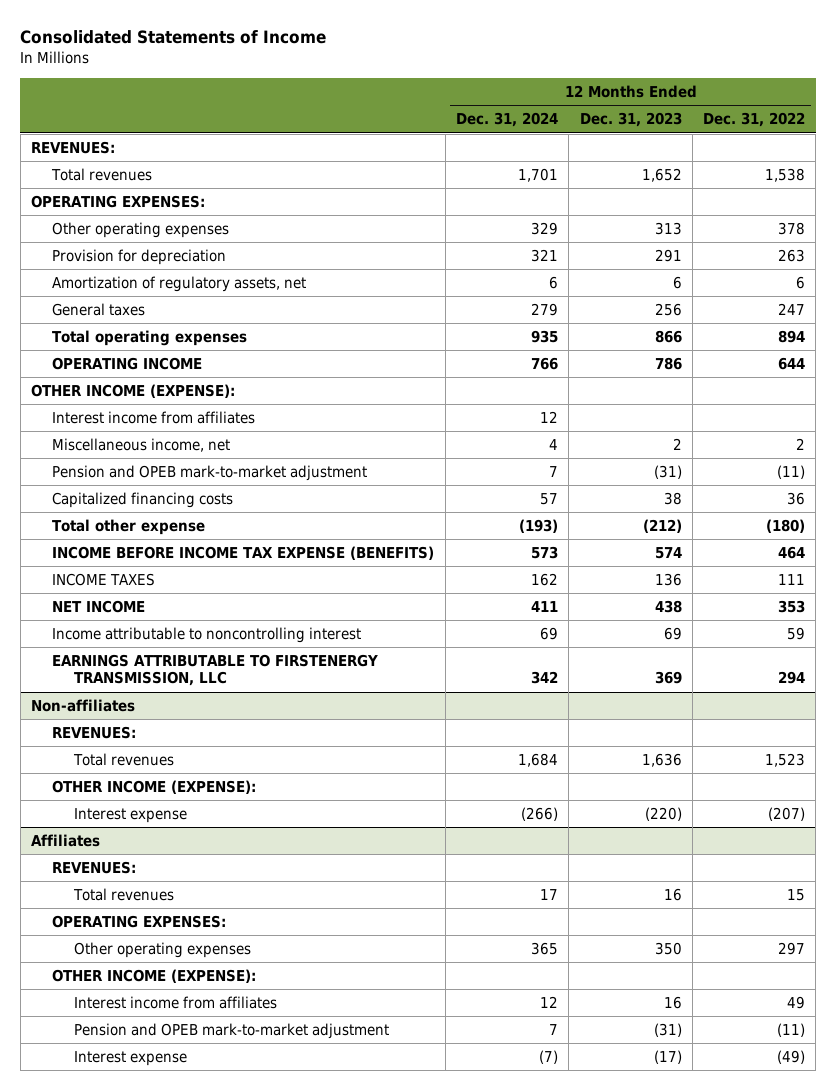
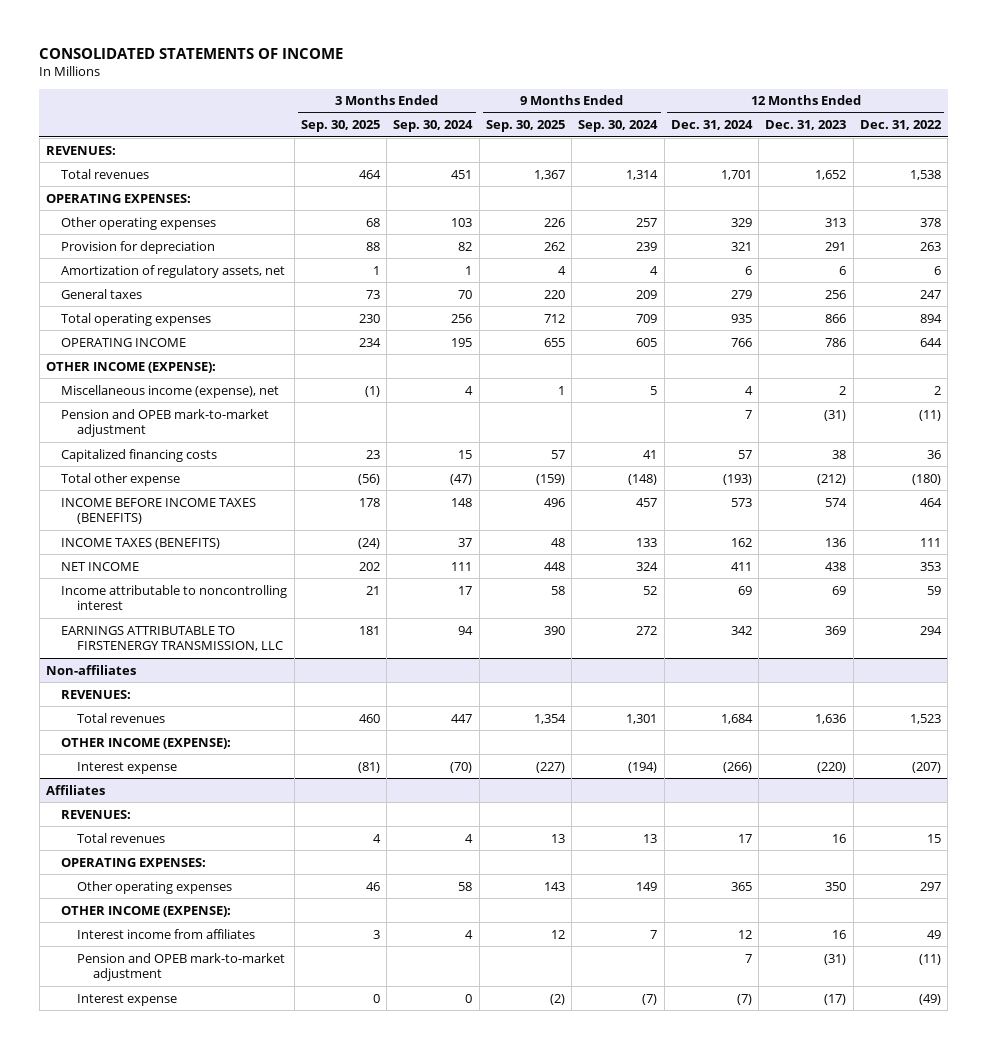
- Consolidated Statements of Income
+ CONSOLIDATED STATEMENTS OF INCOME
- | 12 Months Ended Dec. 31, 2024 | 12 Months Ended Dec. 31, 2023 | 12 Months Ended Dec. 31, 2022
+ | 3 Months Ended Sep. 30, 2025 | 3 Months Ended Sep. 30, 2024 | 9 Months Ended Sep. 30, 2025 | 9 Months Ended Sep. 30, 2024 | 12 Months Ended Dec. 31, 2024 | 12 Months Ended Dec. 31, 2023 | 12 Months Ended Dec. 31, 2022
- Interest income from affiliates | 12 | |
- Miscellaneous income, net | 4 | 2 | 2
+ Miscellaneous income (expense), net | (1) | 4 | 1 | 5 | 4 | 2 | 2
- INCOME BEFORE INCOME TAX EXPENSE (BENEFITS) | 573 | 574 | 464
- INCOME TAXES | 162 | 136 | 111
+ INCOME BEFORE INCOME TAXES (BENEFITS) | 178 | 148 | 496 | 457 | 573 | 574 | 464
+ INCOME TAXES (BENEFITS) | (24) | 37 | 48 | 133 | 162 | 136 | 111

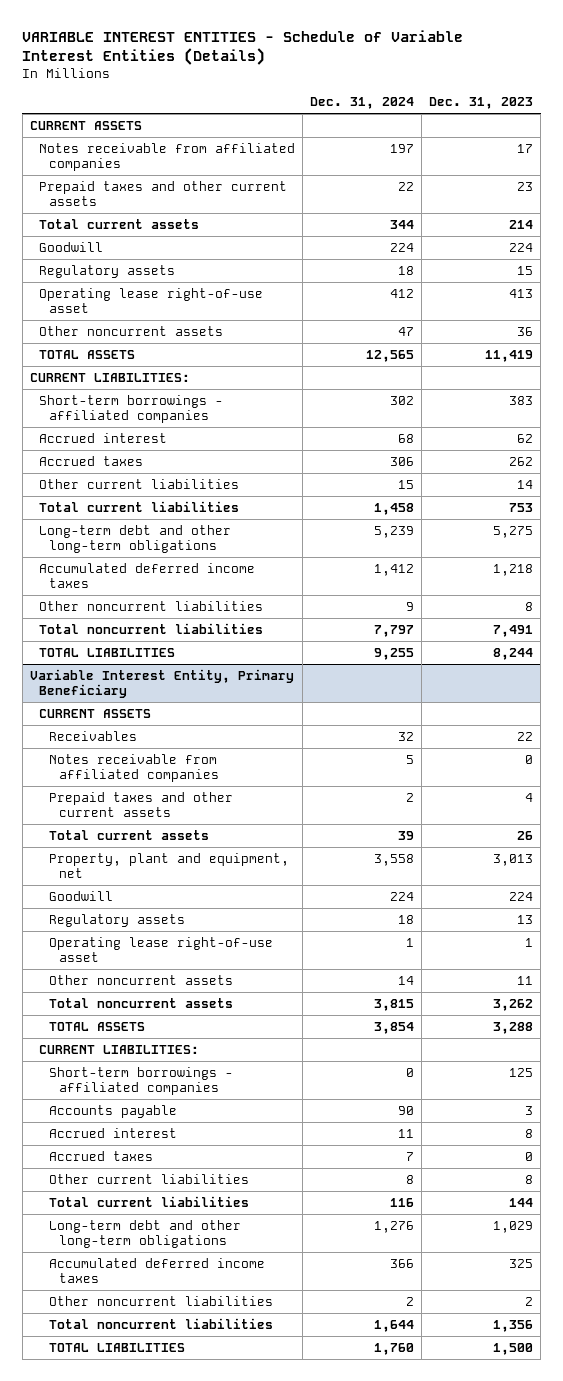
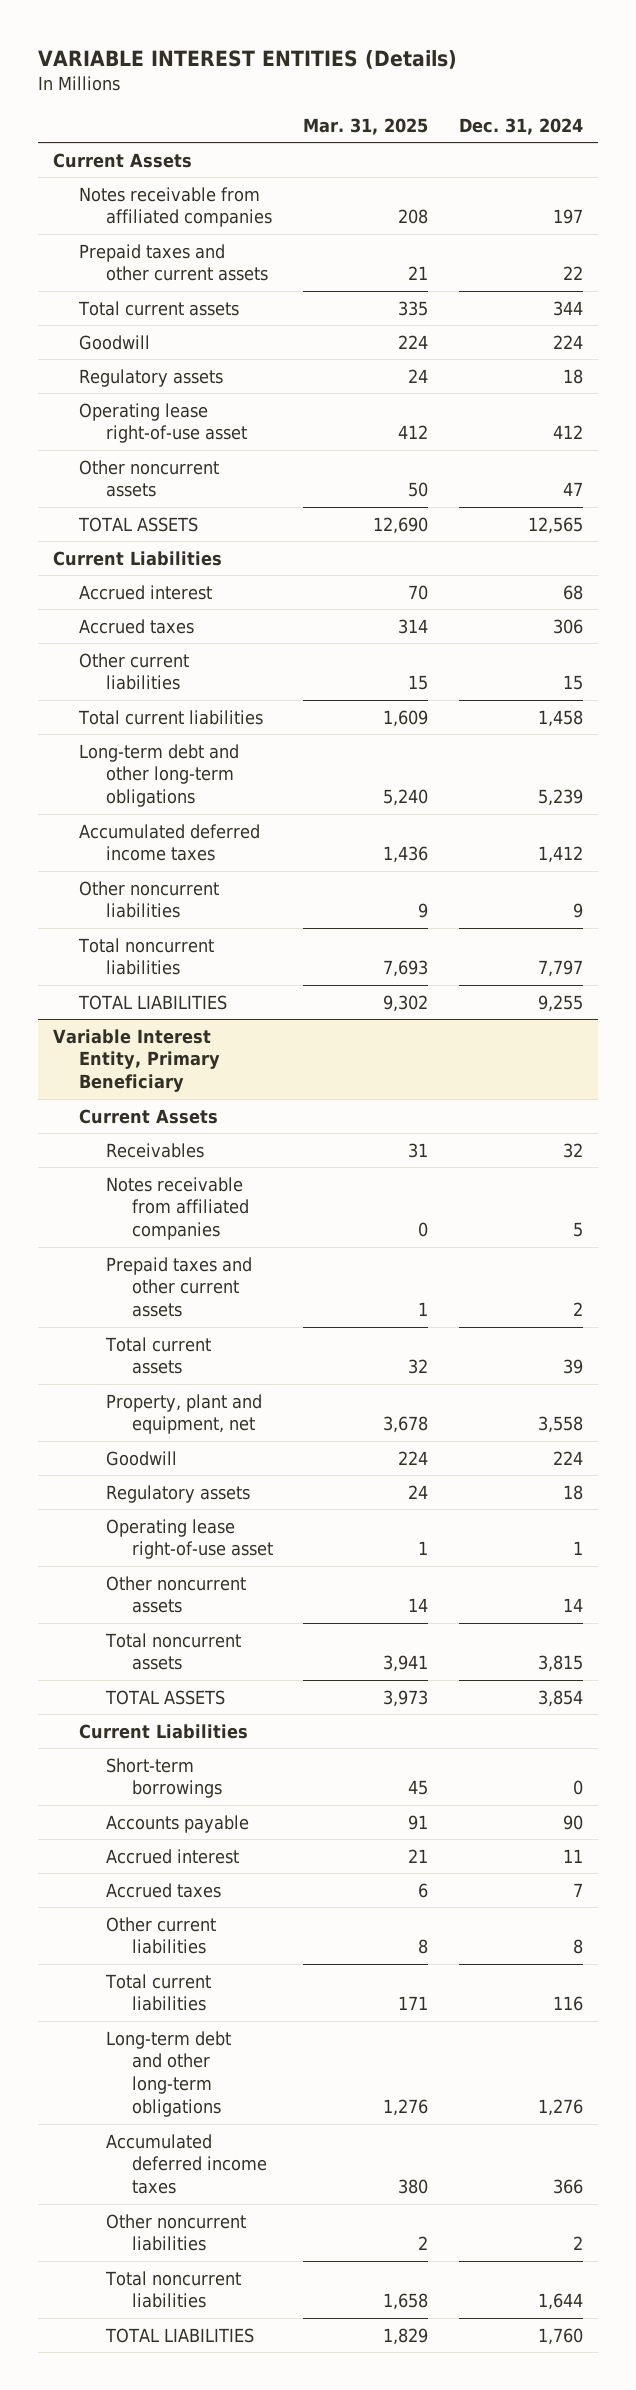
- VARIABLE INTEREST ENTITIES - Schedule of Variable Interest Entities (Details)
+ VARIABLE INTEREST ENTITIES (Details)
- | Dec. 31, 2024 | Dec. 31, 2023
+ | Mar. 31, 2025 | Dec. 31, 2024
- CURRENT ASSETS
+ Current Assets
- CURRENT LIABILITIES:
- Short-term borrowings - affiliated companies | 302 | 383
+ Current Liabilities
@ Variable Interest Entity, Primary Beneficiary
- CURRENT ASSETS
+ Current Assets
- CURRENT LIABILITIES:
- Short-term borrowings - affiliated companies | 0 | 125
+ Current Liabilities
+ Short-term borrowings | 45 | 0

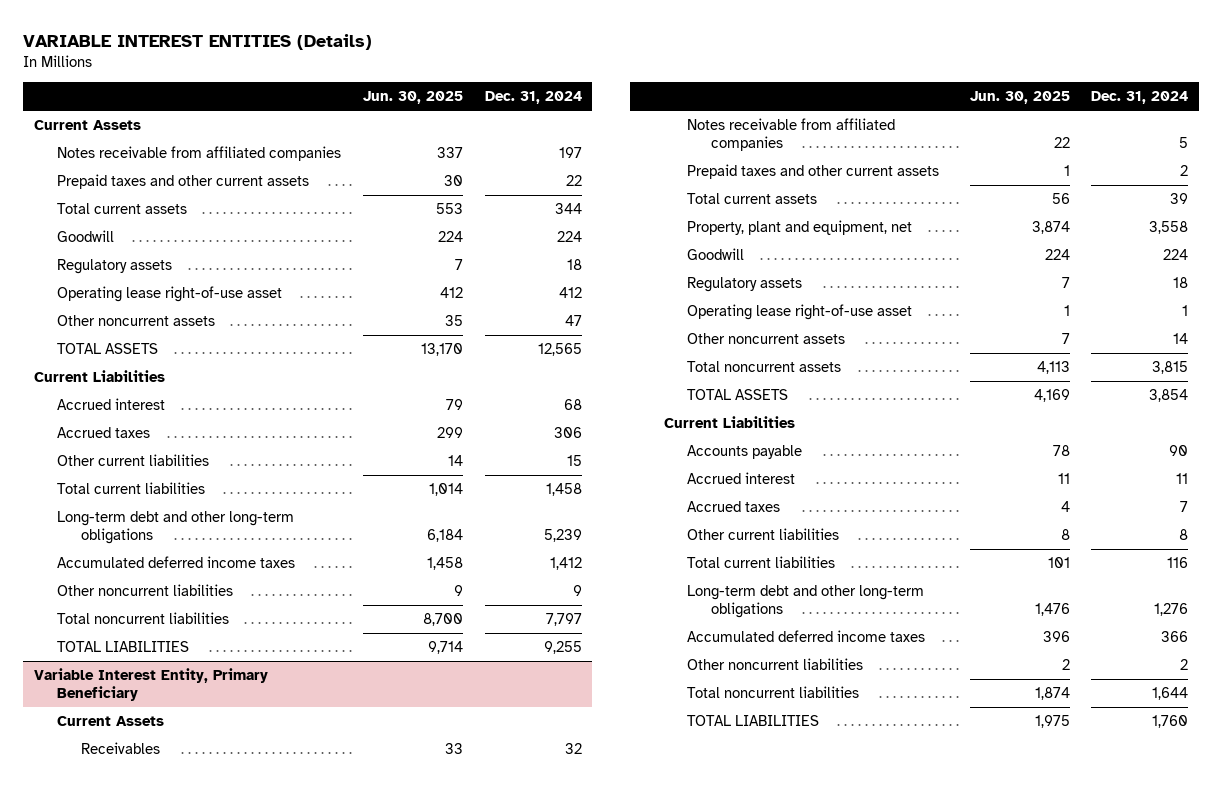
- | Mar. 31, 2025 | Dec. 31, 2024
+ | Jun. 30, 2025 | Dec. 31, 2024
@ Variable Interest Entity, Primary Beneficiary
- Short-term borrowings | 45 | 0

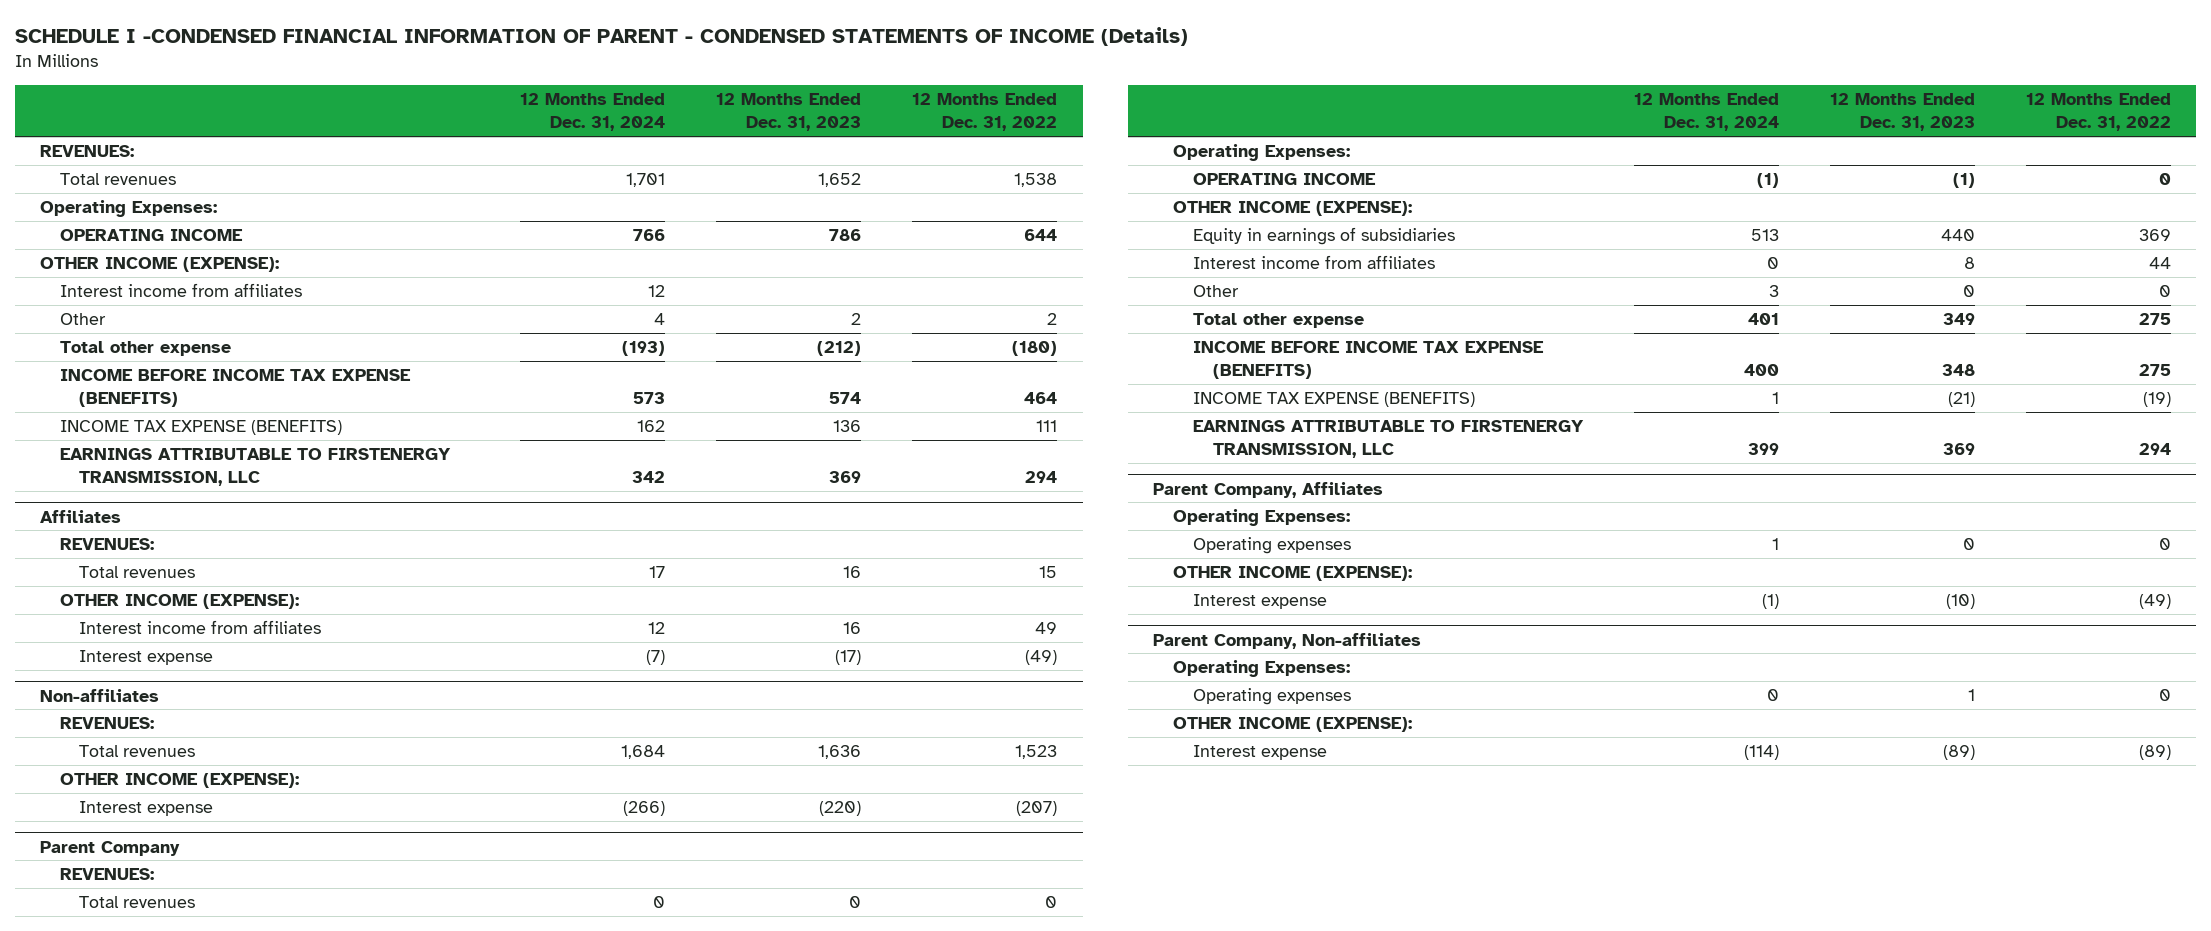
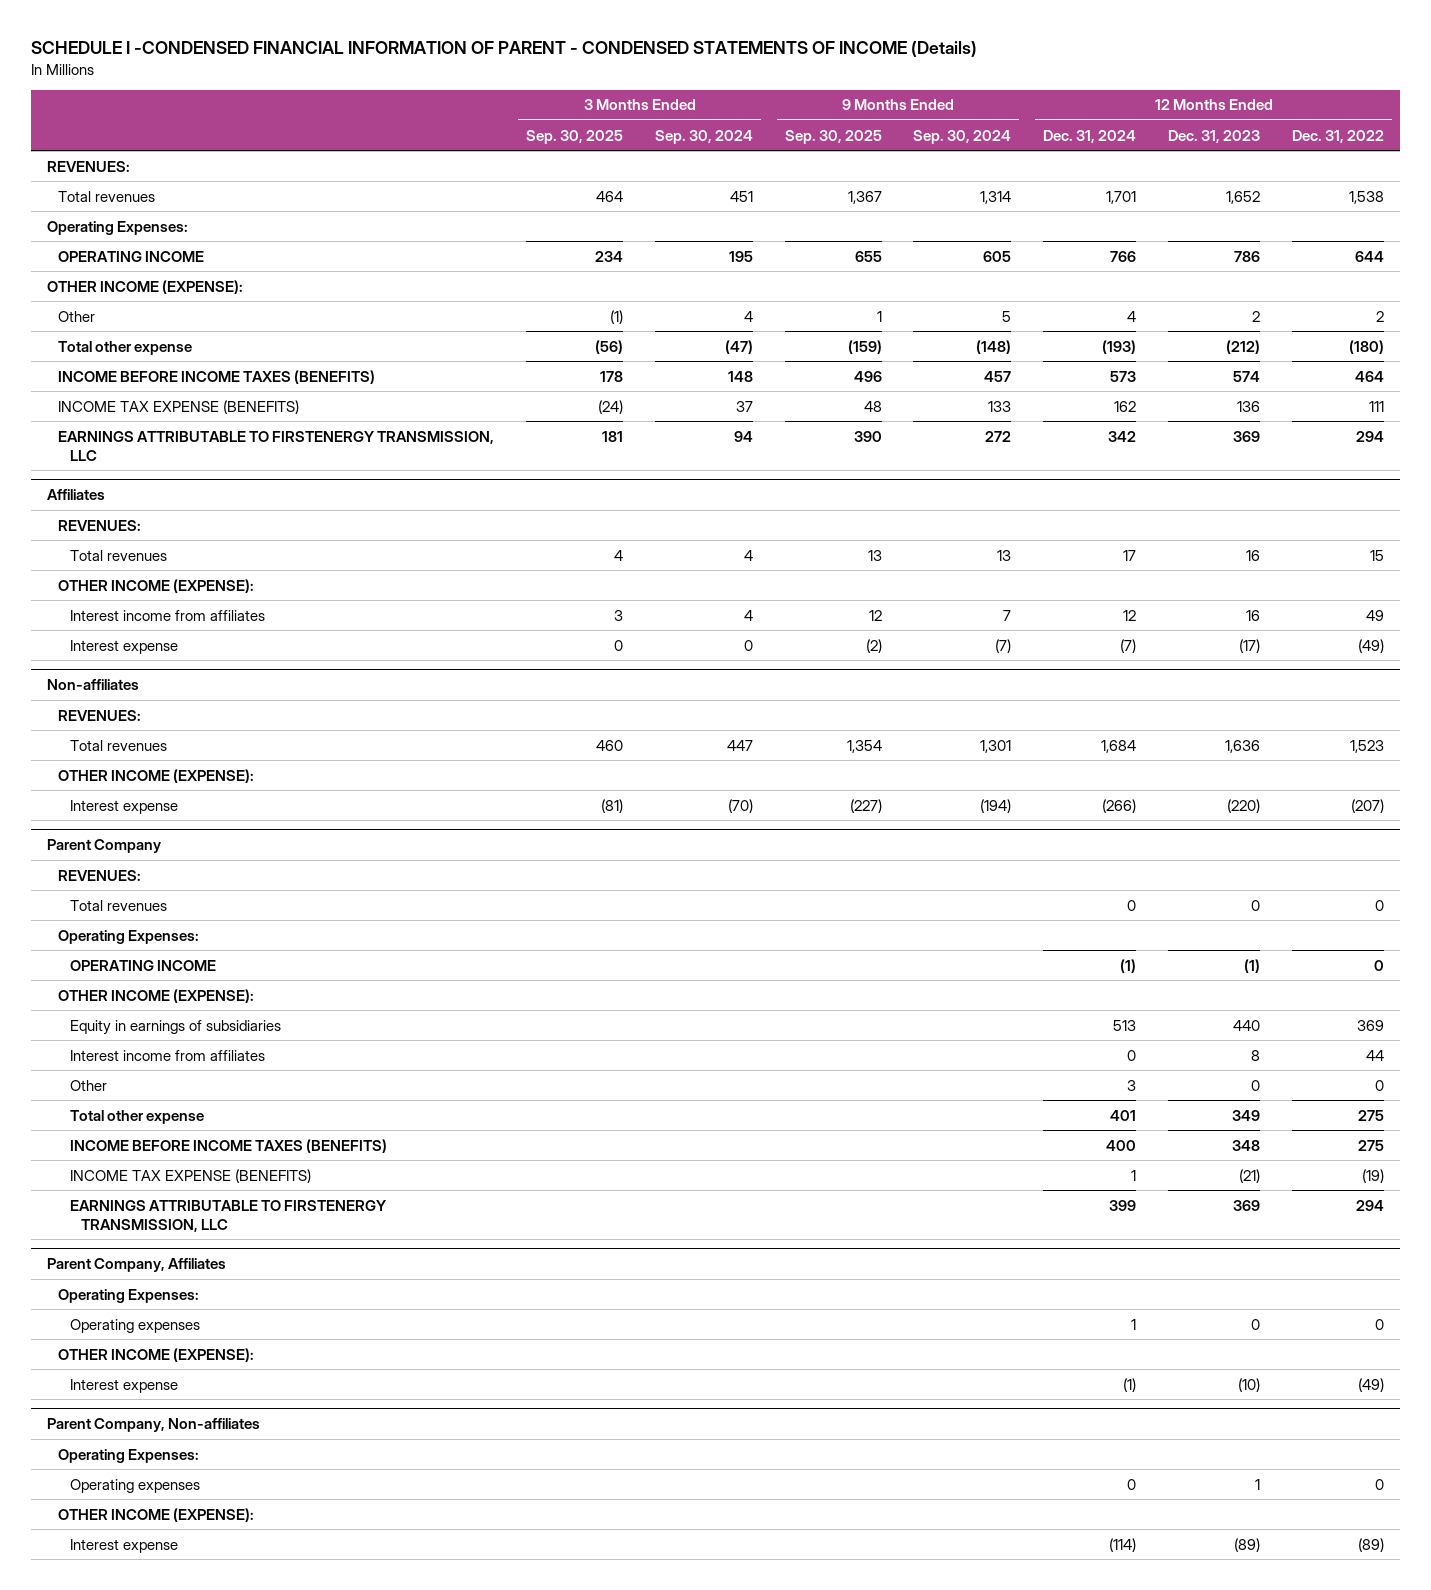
- | 12 Months Ended Dec. 31, 2024 | 12 Months Ended Dec. 31, 2023 | 12 Months Ended Dec. 31, 2022
+ | 3 Months Ended Sep. 30, 2025 | 3 Months Ended Sep. 30, 2024 | 9 Months Ended Sep. 30, 2025 | 9 Months Ended Sep. 30, 2024 | 12 Months Ended Dec. 31, 2024 | 12 Months Ended Dec. 31, 2023 | 12 Months Ended Dec. 31, 2022
- Interest income from affiliates | 12 | |
- INCOME BEFORE INCOME TAX EXPENSE (BENEFITS) | 573 | 574 | 464
+ INCOME BEFORE INCOME TAXES (BENEFITS) | 178 | 148 | 496 | 457 | 573 | 574 | 464
@ Parent Company
- INCOME BEFORE INCOME TAX EXPENSE (BENEFITS) | 400 | 348 | 275
+ INCOME BEFORE INCOME TAXES (BENEFITS) | | | | | 400 | 348 | 275

